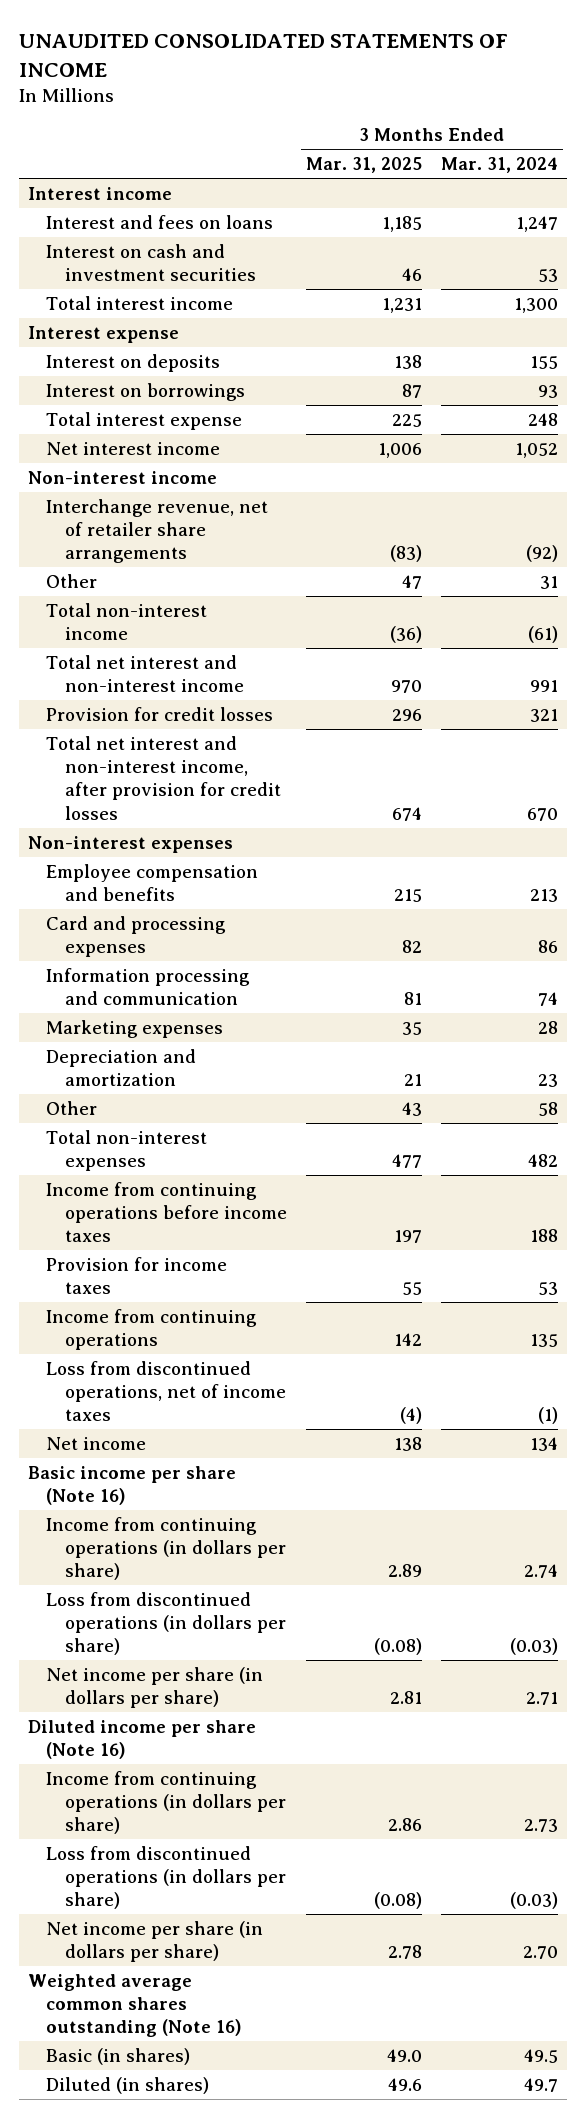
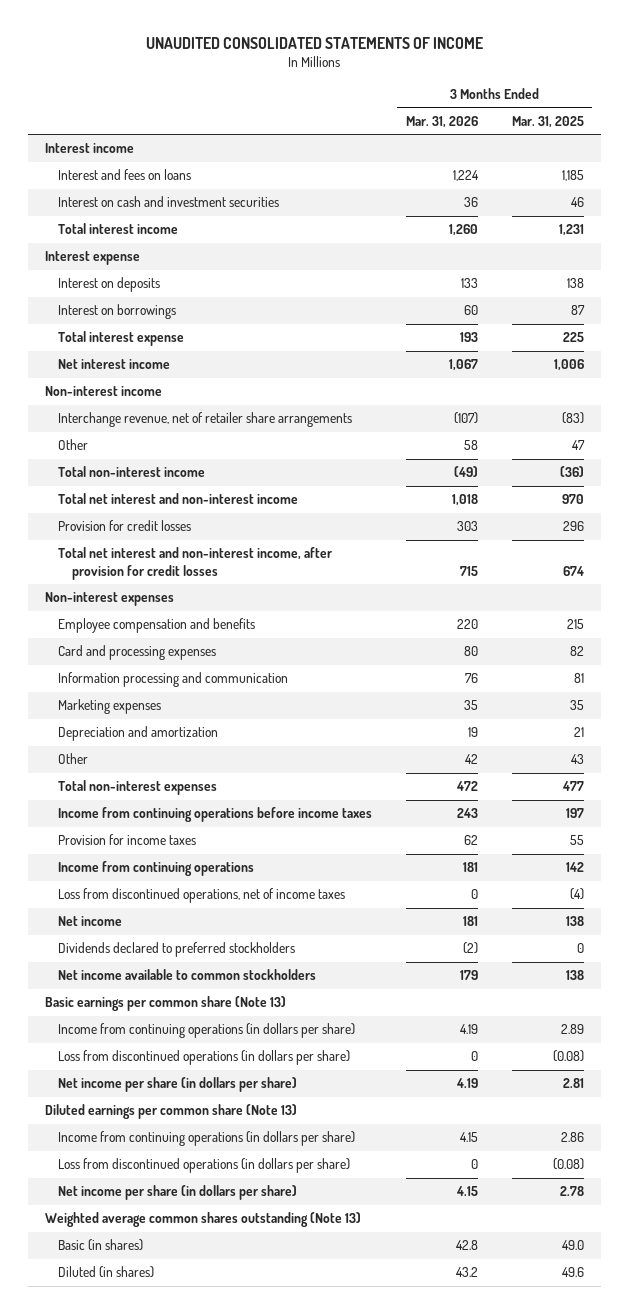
- | 3 Months Ended Mar. 31, 2025 | 3 Months Ended Mar. 31, 2024
+ | 3 Months Ended Mar. 31, 2026 | 3 Months Ended Mar. 31, 2025
- Basic income per share (Note 16)
+ Dividends declared to preferred stockholders | (2) | 0
+ Net income available to common stockholders | 179 | 138
+ Basic earnings per common share (Note 13)
- Diluted income per share (Note 16)
+ Diluted earnings per common share (Note 13)
- Weighted average common shares outstanding (Note 16)
+ Weighted average common shares outstanding (Note 13)

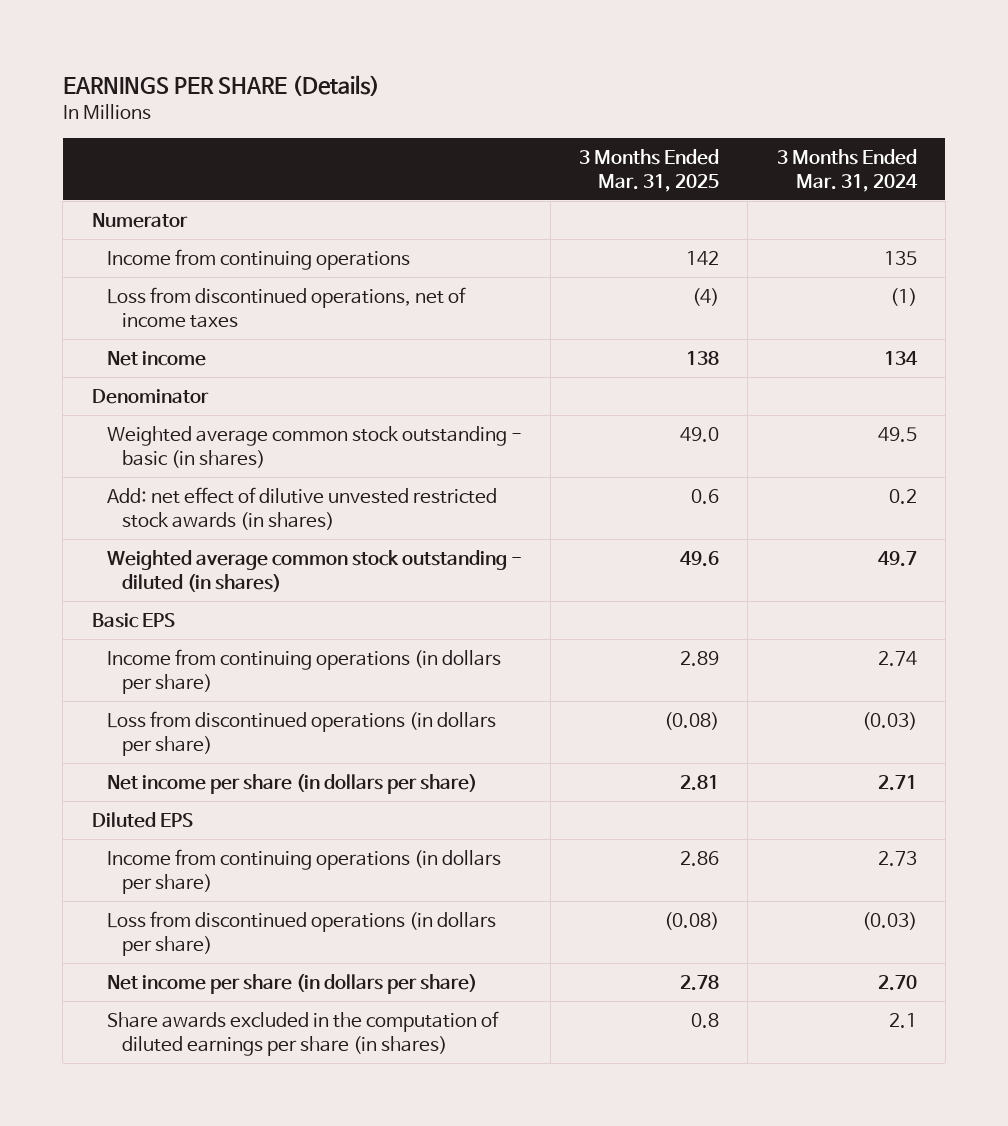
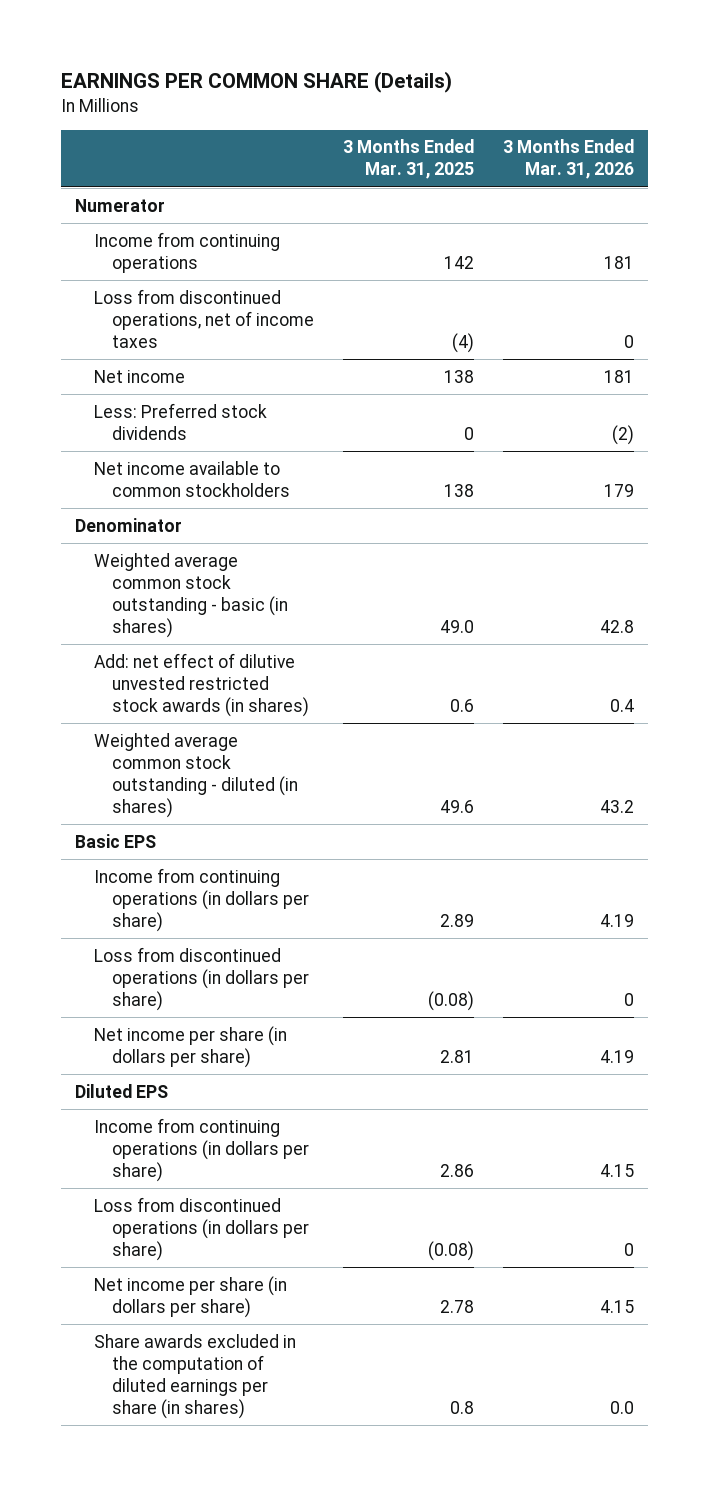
- EARNINGS PER SHARE (Details)
+ EARNINGS PER COMMON SHARE (Details)
- | 3 Months Ended Mar. 31, 2025 | 3 Months Ended Mar. 31, 2024
+ | 3 Months Ended Mar. 31, 2025 | 3 Months Ended Mar. 31, 2026
+ Less: Preferred stock dividends | 0 | (2)
+ Net income available to common stockholders | 138 | 179

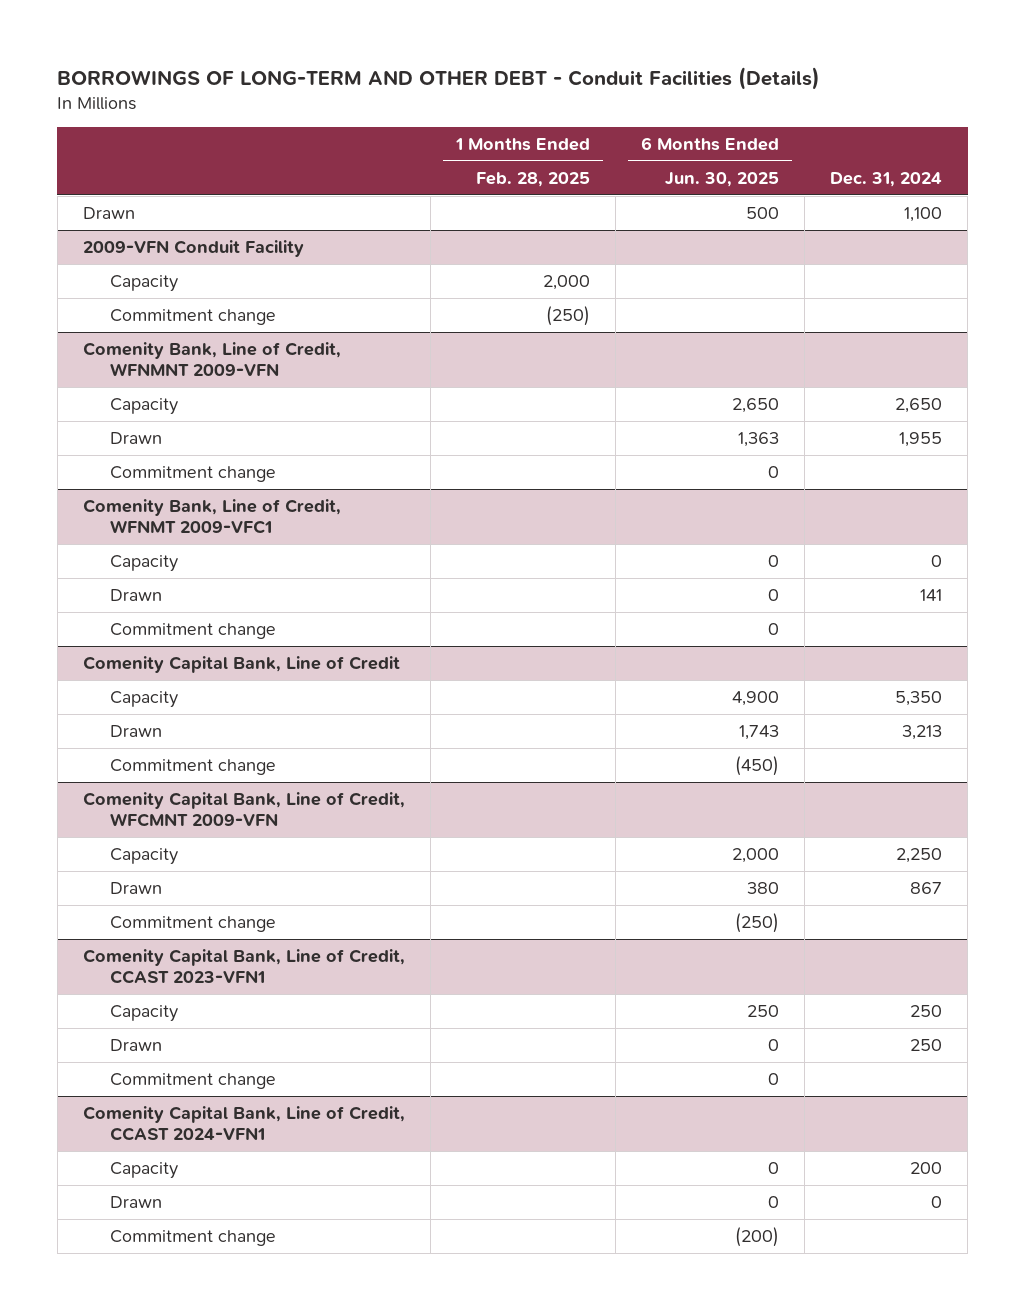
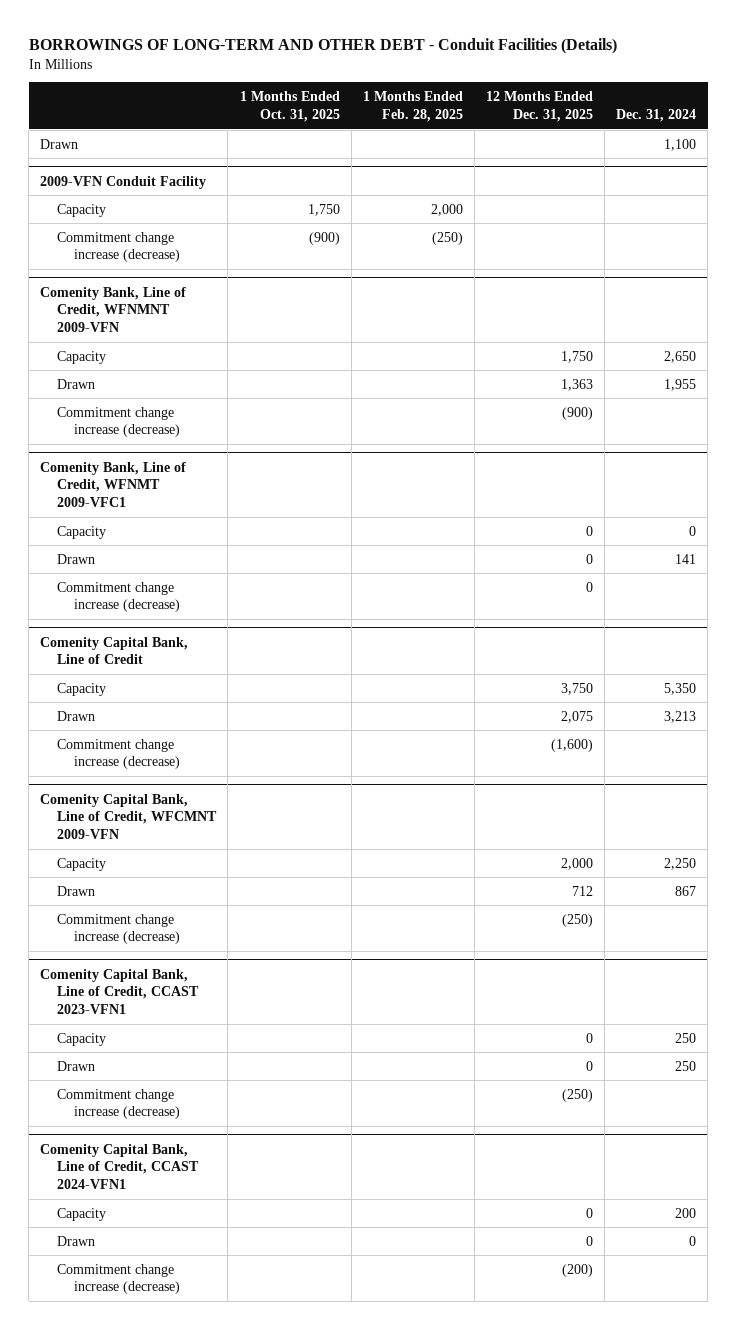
- | 1 Months Ended Feb. 28, 2025 | 6 Months Ended Jun. 30, 2025 | Dec. 31, 2024
+ | 1 Months Ended Oct. 31, 2025 | 1 Months Ended Feb. 28, 2025 | 12 Months Ended Dec. 31, 2025 | Dec. 31, 2024
@ 2009-VFN Conduit Facility
- Commitment change | (250) | |
+ Commitment change increase (decrease) | (900) | (250) | |
@ Comenity Bank, Line of Credit, WFNMNT 2009-VFN
- Commitment change | | 0 |
+ Commitment change increase (decrease) | | | (900) |
@ Comenity Bank, Line of Credit, WFNMT 2009-VFC1
- Commitment change | | 0 |
+ Commitment change increase (decrease) | | | 0 |
@ Comenity Capital Bank, Line of Credit
- Commitment change | | (450) |
+ Commitment change increase (decrease) | | | (1,600) |
@ Comenity Capital Bank, Line of Credit, WFCMNT 2009-VFN
- Commitment change | | (250) |
+ Commitment change increase (decrease) | | | (250) |
@ Comenity Capital Bank, Line of Credit, CCAST 2023-VFN1
- Commitment change | | 0 |
+ Commitment change increase (decrease) | | | (250) |
@ Comenity Capital Bank, Line of Credit, CCAST 2024-VFN1
- Commitment change | | (200) |
+ Commitment change increase (decrease) | | | (200) |

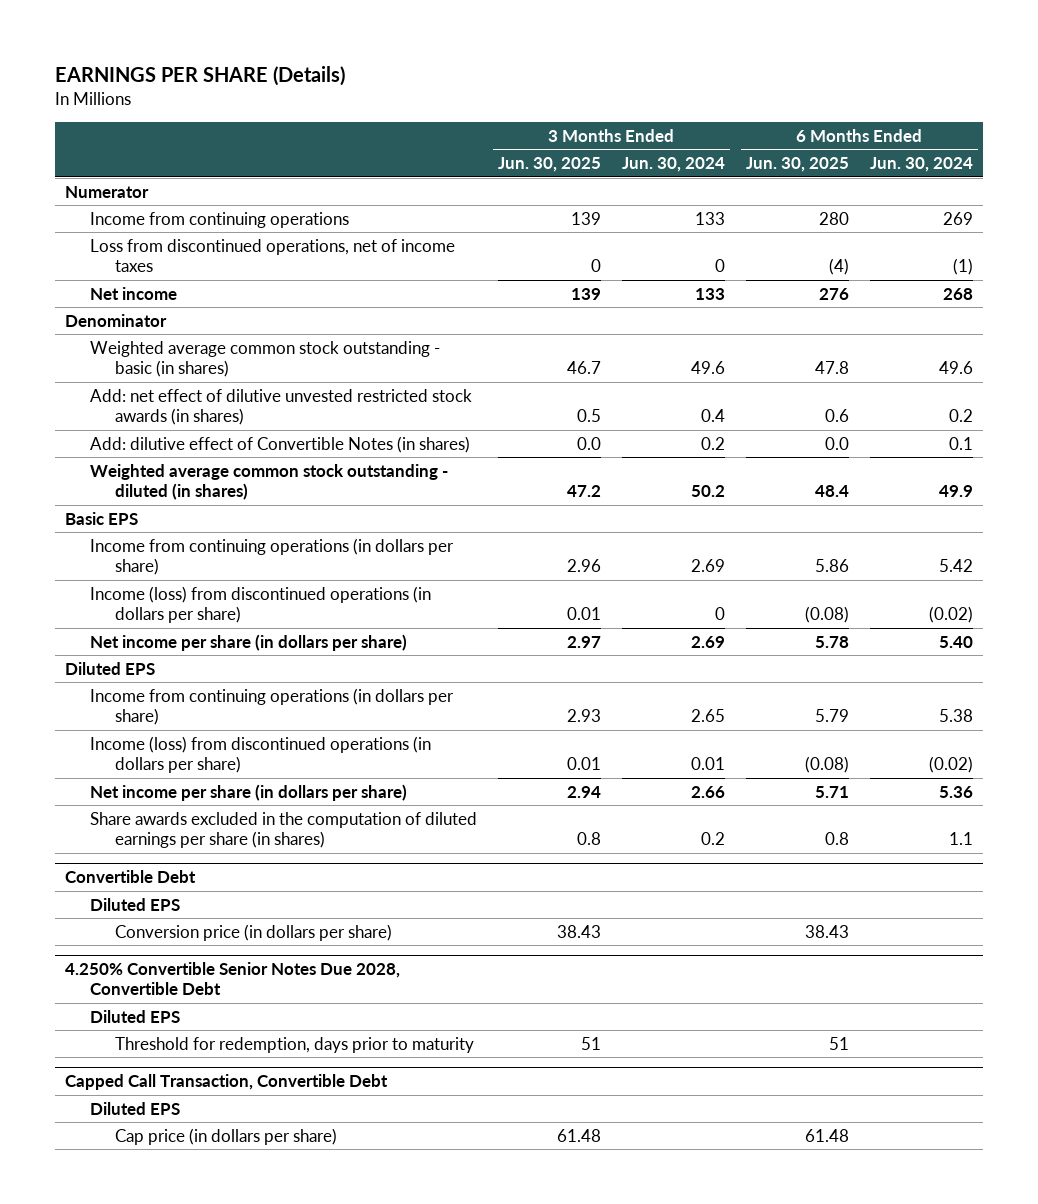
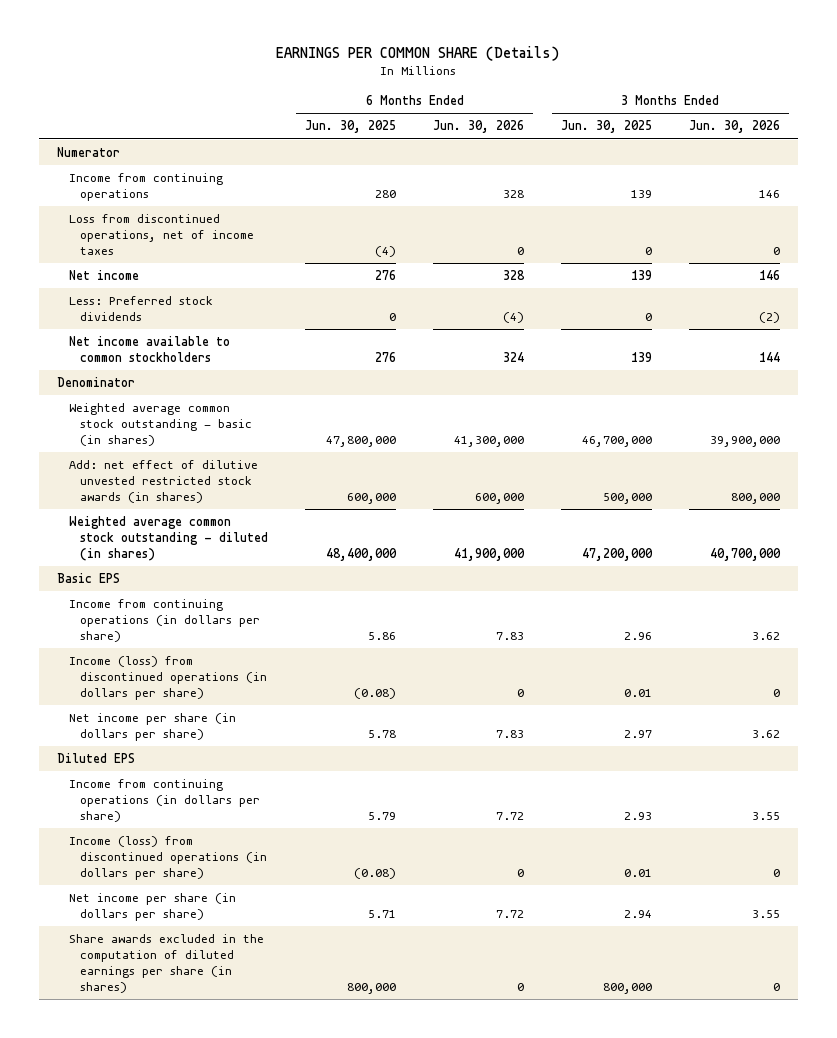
- EARNINGS PER SHARE (Details)
+ EARNINGS PER COMMON SHARE (Details)
- | 3 Months Ended Jun. 30, 2025 | 3 Months Ended Jun. 30, 2024 | 6 Months Ended Jun. 30, 2025 | 6 Months Ended Jun. 30, 2024
+ | 6 Months Ended Jun. 30, 2025 | 6 Months Ended Jun. 30, 2026 | 3 Months Ended Jun. 30, 2025 | 3 Months Ended Jun. 30, 2026
+ Less: Preferred stock dividends | 0 | (4) | 0 | (2)
+ Net income available to common stockholders | 276 | 324 | 139 | 144
- Weighted average common stock outstanding - basic (in shares) | 46.7 | 49.6 | 47.8 | 49.6
- Add: net effect of dilutive unvested restricted stock awards (in shares) | 0.5 | 0.4 | 0.6 | 0.2
- Add: dilutive effect of Convertible Notes (in shares) | 0.0 | 0.2 | 0.0 | 0.1
- Weighted average common stock outstanding - diluted (in shares) | 47.2 | 50.2 | 48.4 | 49.9
+ Weighted average common stock outstanding - basic (in shares) | 47,800,000 | 41,300,000 | 46,700,000 | 39,900,000
+ Add: net effect of dilutive unvested restricted stock awards (in shares) | 600,000 | 600,000 | 500,000 | 800,000
+ Weighted average common stock outstanding - diluted (in shares) | 48,400,000 | 41,900,000 | 47,200,000 | 40,700,000
- Share awards excluded in the computation of diluted earnings per share (in shares) | 0.8 | 0.2 | 0.8 | 1.1
- Convertible Debt
- Diluted EPS
- Conversion price (in dollars per share) | 38.43 | | 38.43 |
- 4.250% Convertible Senior Notes Due 2028, Convertible Debt
- Diluted EPS
- Threshold for redemption, days prior to maturity | 51 | | 51 |
- Capped Call Transaction, Convertible Debt
- Diluted EPS
- Cap price (in dollars per share) | 61.48 | | 61.48 |
+ Share awards excluded in the computation of diluted earnings per share (in shares) | 800,000 | 0 | 800,000 | 0

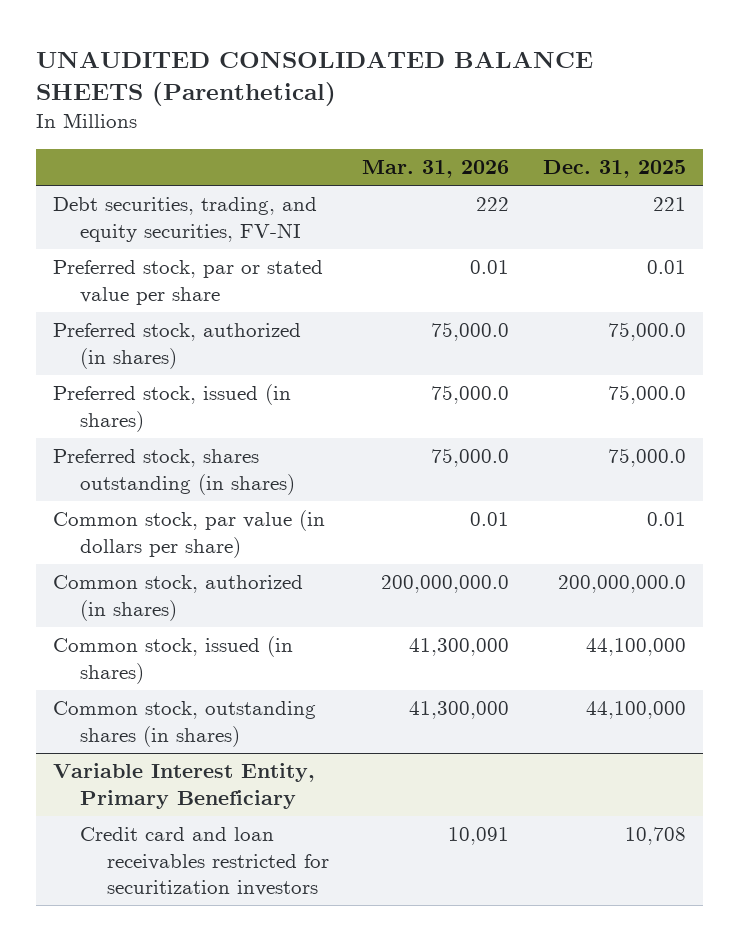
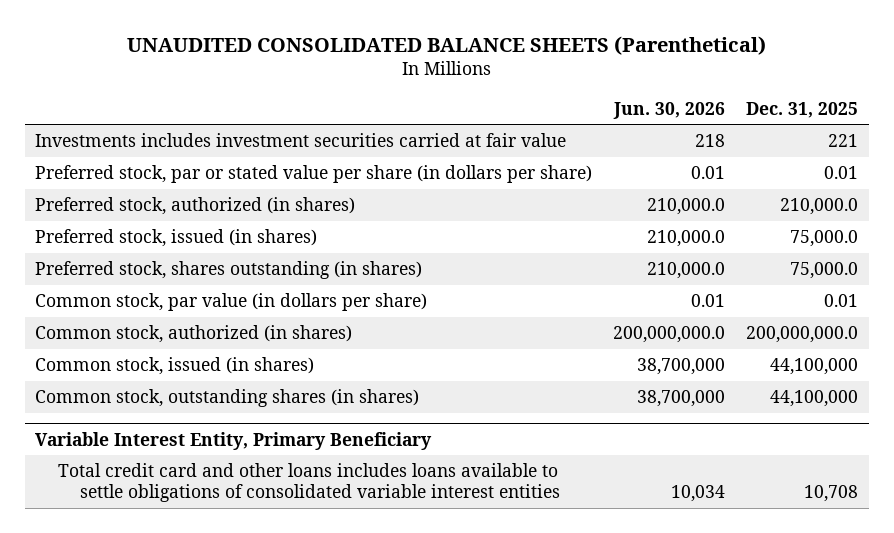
- | Mar. 31, 2026 | Dec. 31, 2025
+ | Jun. 30, 2026 | Dec. 31, 2025
- Debt securities, trading, and equity securities, FV-NI | 222 | 221
- Preferred stock, par or stated value per share | 0.01 | 0.01
- Preferred stock, authorized (in shares) | 75,000.0 | 75,000.0
+ Investments includes investment securities carried at fair value | 218 | 221
+ Preferred stock, par or stated value per share (in dollars per share) | 0.01 | 0.01
+ Preferred stock, authorized (in shares) | 210,000.0 | 210,000.0
@ Variable Interest Entity, Primary Beneficiary
- Credit card and loan receivables restricted for securitization investors | 10,091 | 10,708
+ Total credit card and other loans includes loans available to settle obligations of consolidated variable interest entities | 10,034 | 10,708

